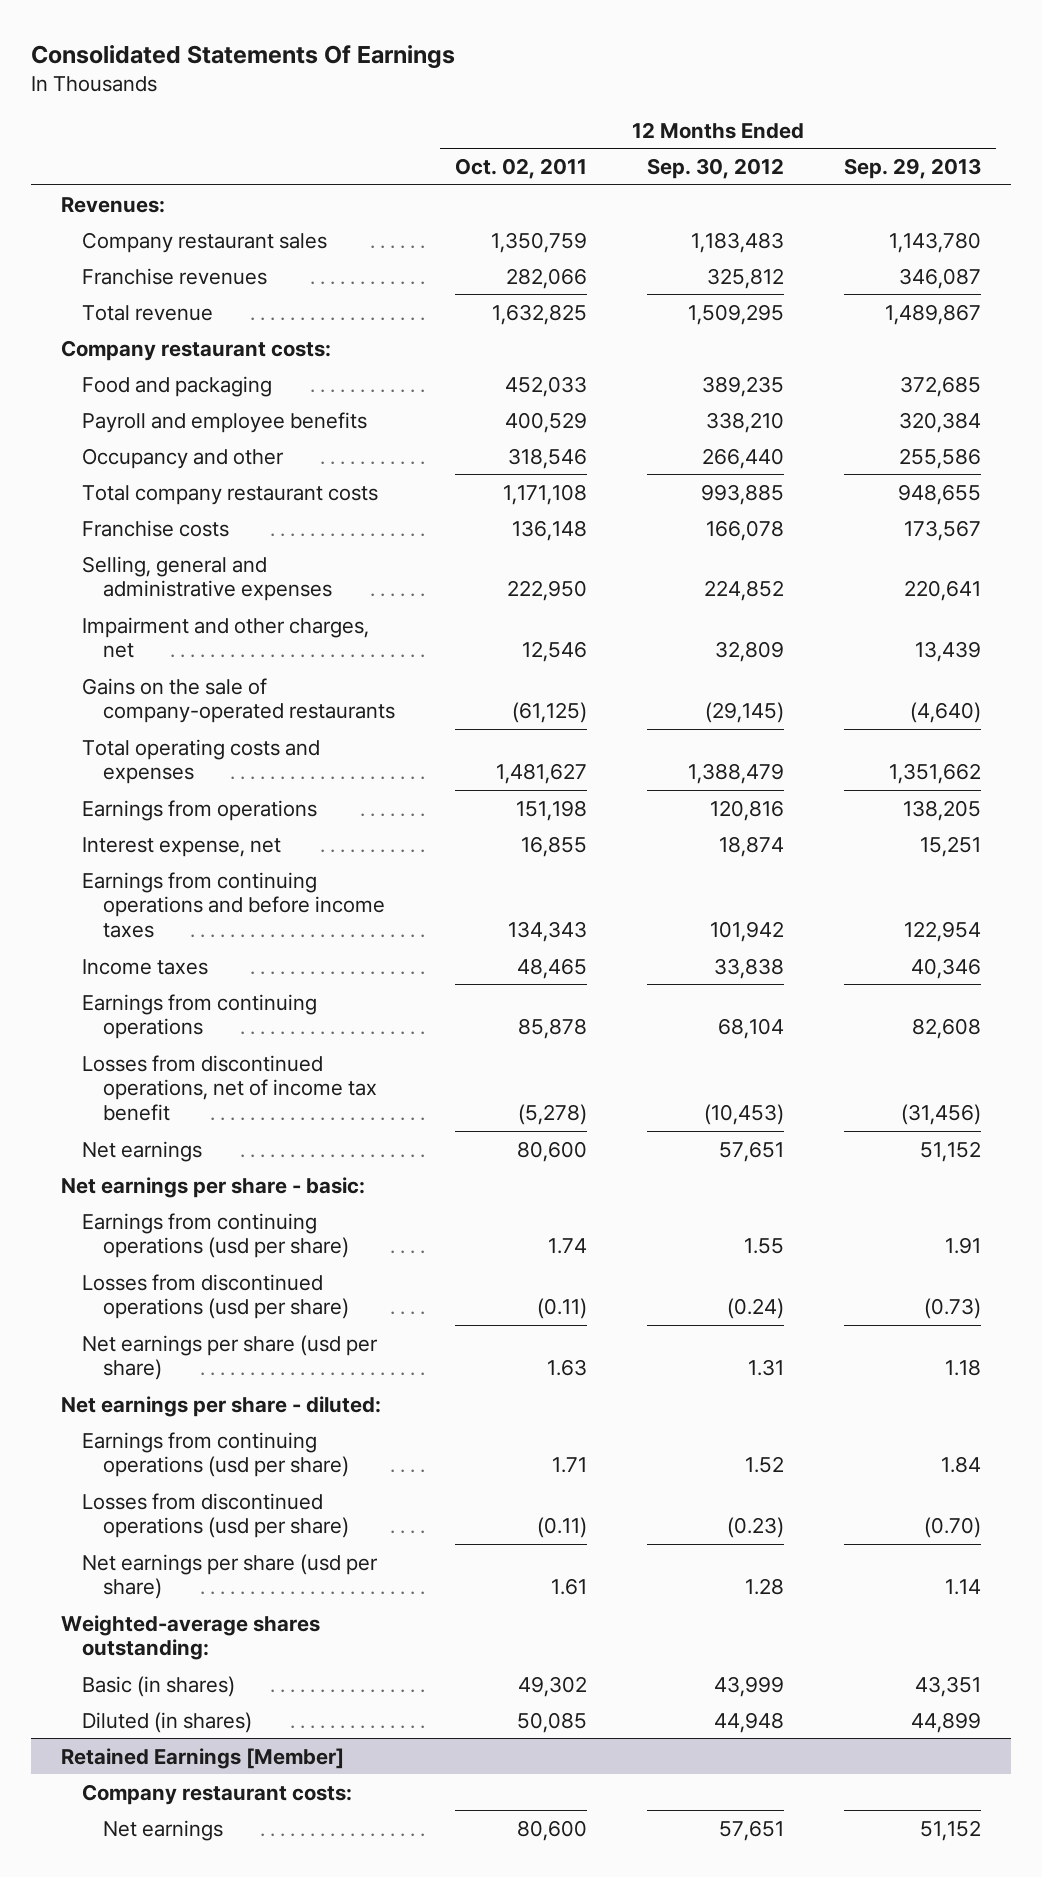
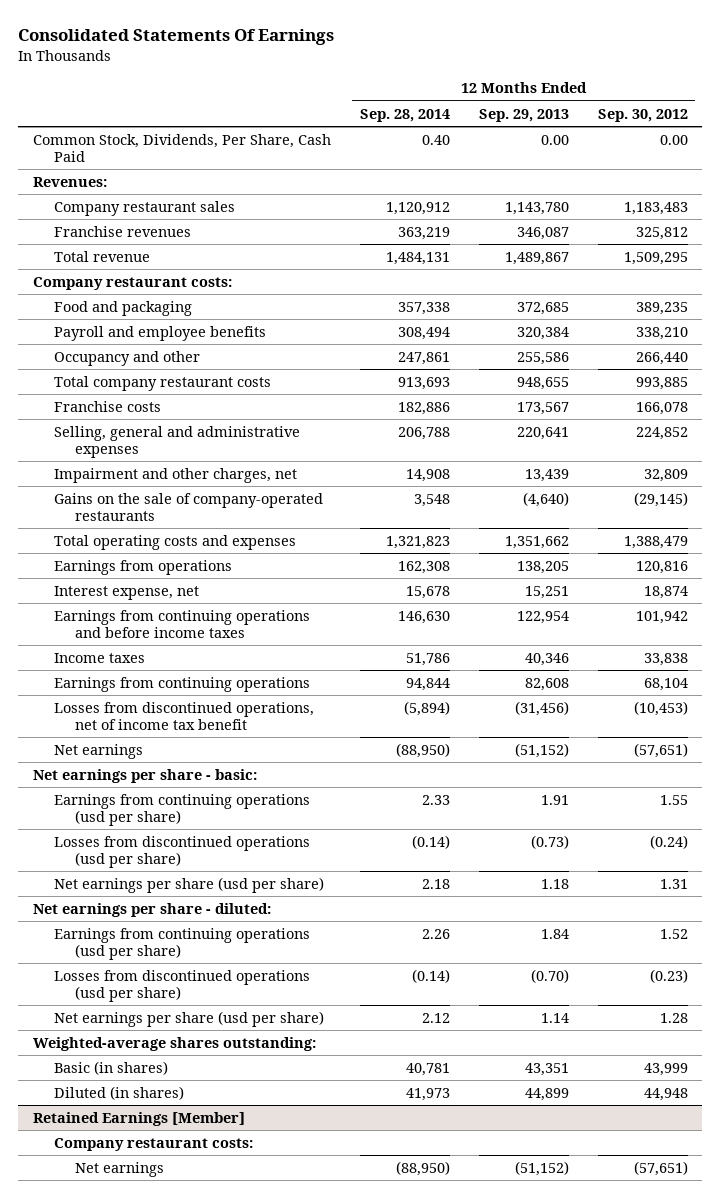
- | 12 Months Ended Oct. 02, 2011 | 12 Months Ended Sep. 30, 2012 | 12 Months Ended Sep. 29, 2013
+ | 12 Months Ended Sep. 28, 2014 | 12 Months Ended Sep. 29, 2013 | 12 Months Ended Sep. 30, 2012
+ Common Stock, Dividends, Per Share, Cash Paid | 0.40 | 0.00 | 0.00
- Net earnings | 80,600 | 57,651 | 51,152
+ Net earnings | (88,950) | (51,152) | (57,651)
@ Retained Earnings [Member]
- Net earnings | 80,600 | 57,651 | 51,152
+ Net earnings | (88,950) | (51,152) | (57,651)

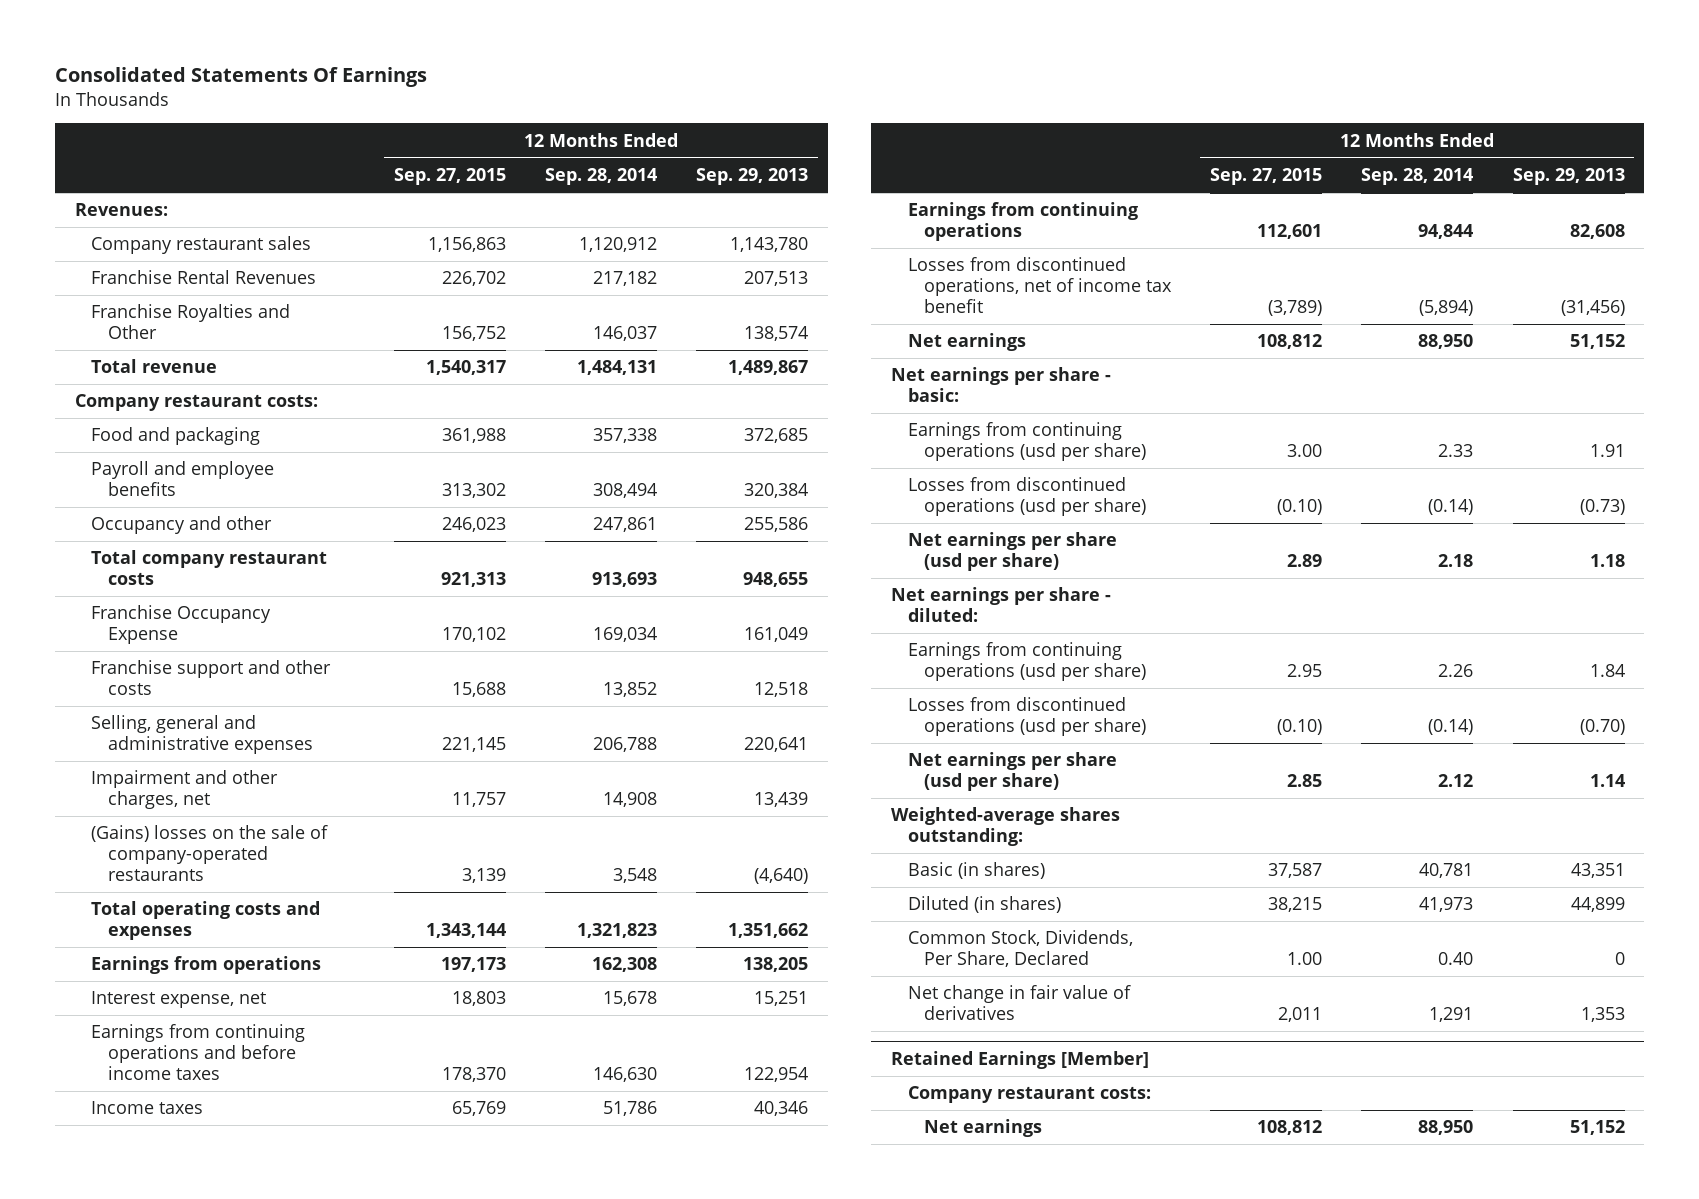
- | 12 Months Ended Sep. 28, 2014 | 12 Months Ended Sep. 29, 2013 | 12 Months Ended Sep. 30, 2012
+ | 12 Months Ended Sep. 27, 2015 | 12 Months Ended Sep. 28, 2014 | 12 Months Ended Sep. 29, 2013
- Common Stock, Dividends, Per Share, Cash Paid | 0.40 | 0.00 | 0.00
- Franchise revenues | 363,219 | 346,087 | 325,812
+ Franchise Rental Revenues | 226,702 | 217,182 | 207,513
+ Franchise Royalties and Other | 156,752 | 146,037 | 138,574
- Franchise costs | 182,886 | 173,567 | 166,078
+ Franchise Occupancy Expense | 170,102 | 169,034 | 161,049
+ Franchise support and other costs | 15,688 | 13,852 | 12,518
- Gains on the sale of company-operated restaurants | 3,548 | (4,640) | (29,145)
+ (Gains) losses on the sale of company-operated restaurants | 3,139 | 3,548 | (4,640)
- Net earnings | (88,950) | (51,152) | (57,651)
+ Net earnings | 108,812 | 88,950 | 51,152
+ Common Stock, Dividends, Per Share, Declared | 1.00 | 0.40 | 0
+ Net change in fair value of derivatives | 2,011 | 1,291 | 1,353
@ Retained Earnings [Member]
- Net earnings | (88,950) | (51,152) | (57,651)
+ Net earnings | 108,812 | 88,950 | 51,152

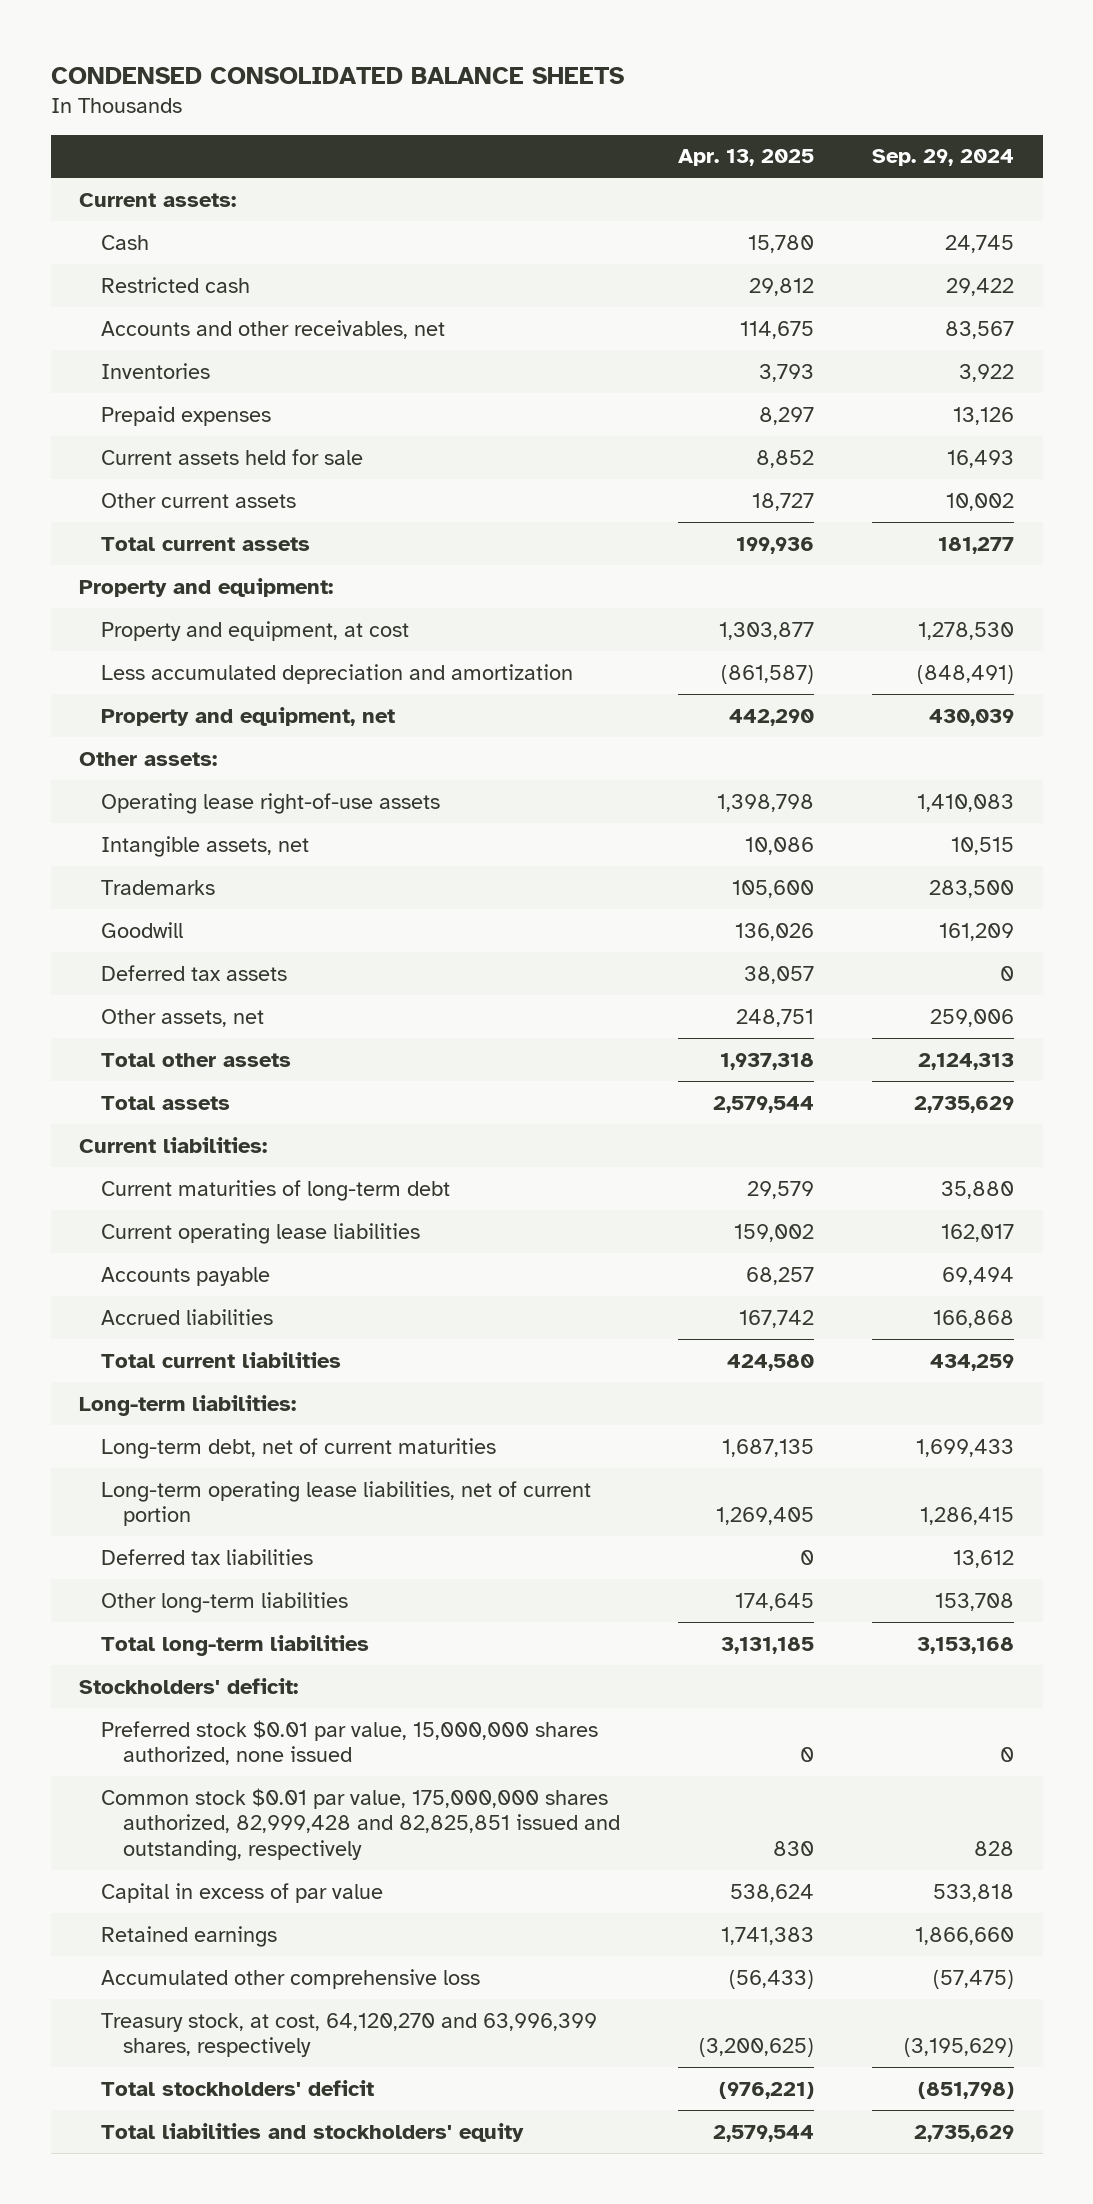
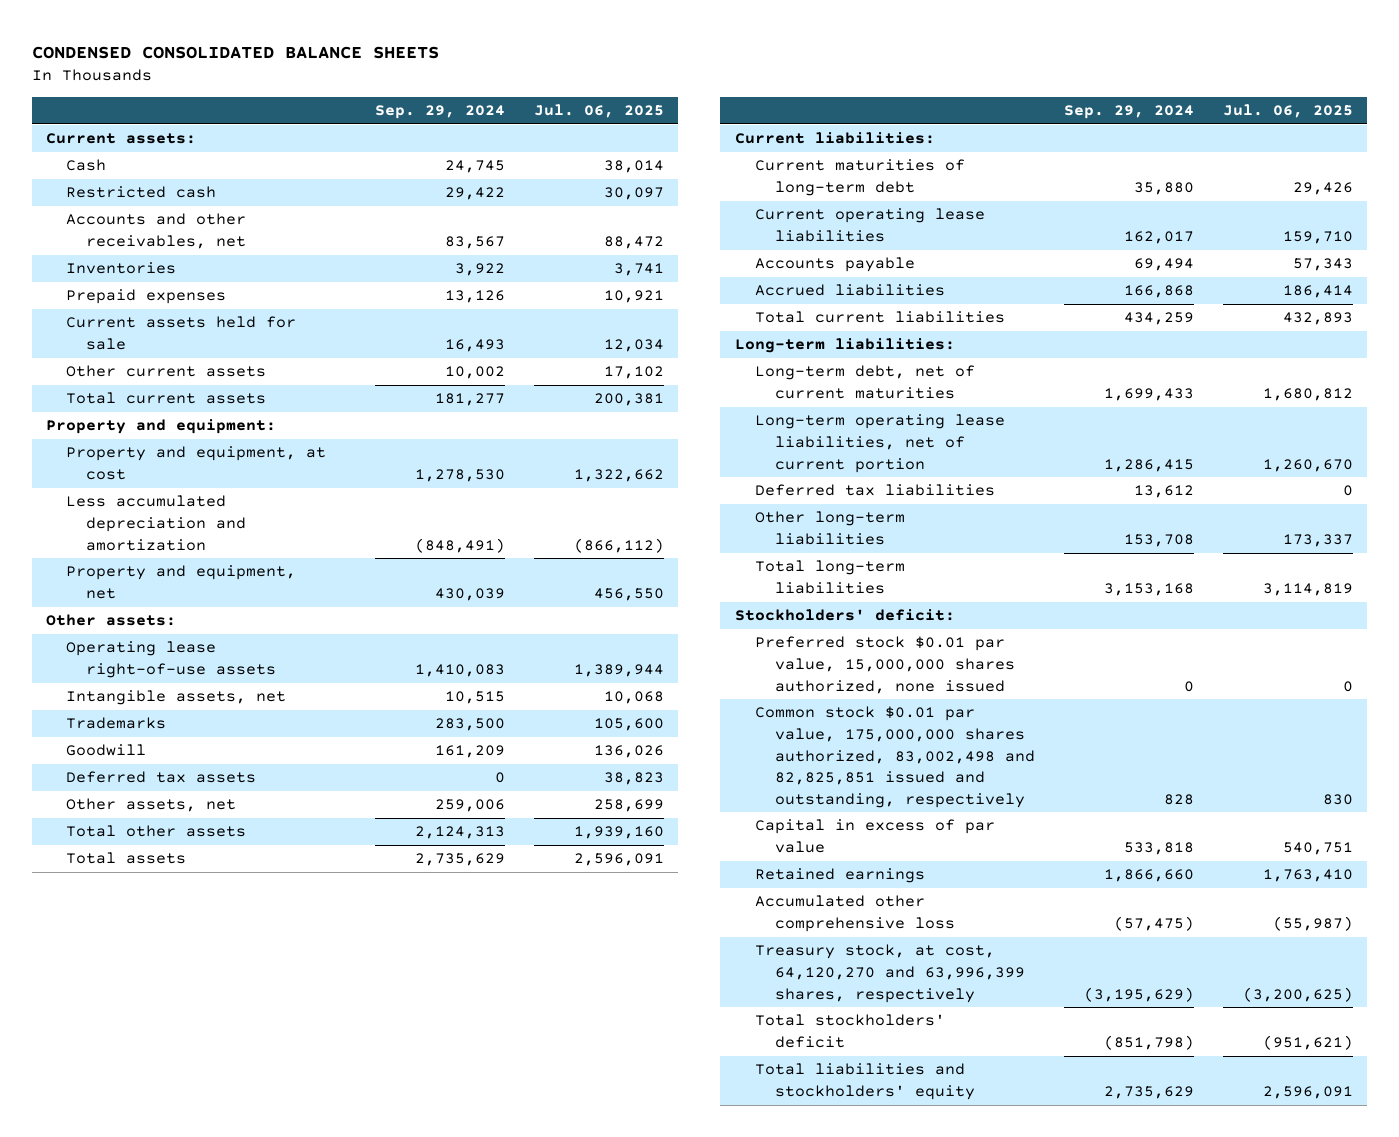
- | Apr. 13, 2025 | Sep. 29, 2024
+ | Sep. 29, 2024 | Jul. 06, 2025
- Common stock $0.01 par value, 175,000,000 shares authorized, 82,999,428 and 82,825,851 issued and outstanding, respectively | 830 | 828
+ Common stock $0.01 par value, 175,000,000 shares authorized, 83,002,498 and 82,825,851 issued and outstanding, respectively | 828 | 830

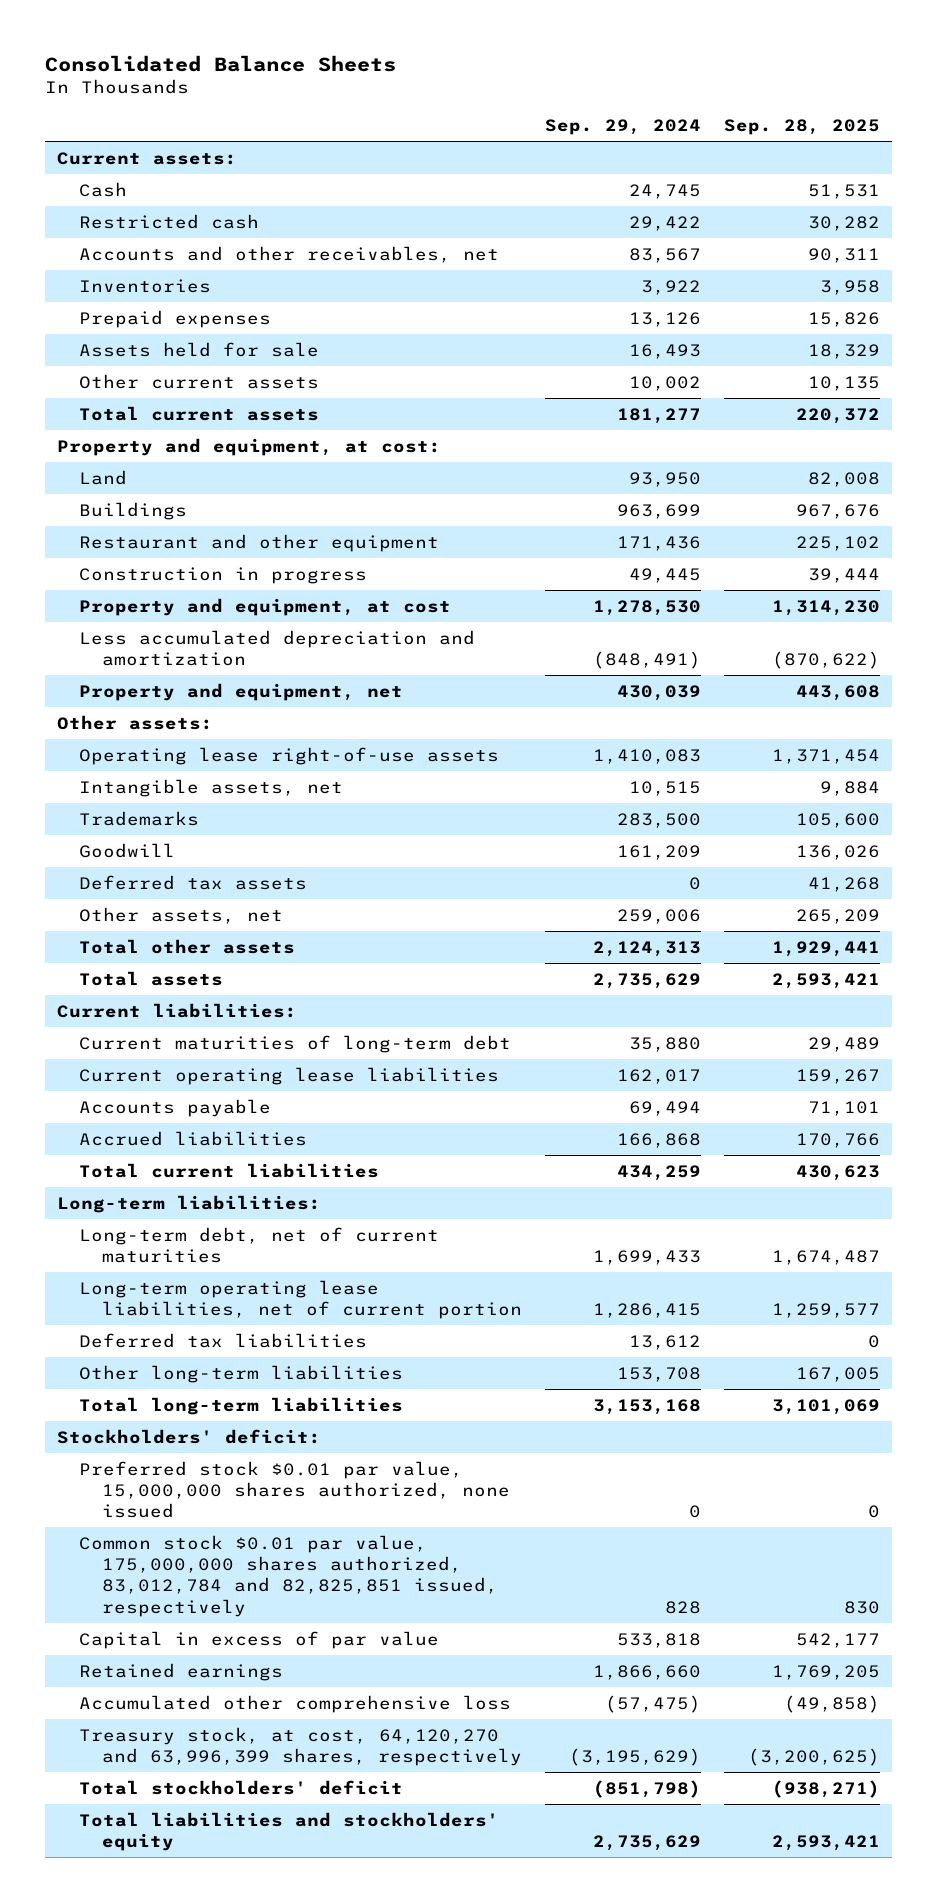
- CONDENSED CONSOLIDATED BALANCE SHEETS
+ Consolidated Balance Sheets
- | Sep. 29, 2024 | Jul. 06, 2025
+ | Sep. 29, 2024 | Sep. 28, 2025
- Current assets held for sale | 16,493 | 12,034
+ Assets held for sale | 16,493 | 18,329
- Property and equipment:
+ Property and equipment, at cost:
+ Land | 93,950 | 82,008
+ Buildings | 963,699 | 967,676
+ Restaurant and other equipment | 171,436 | 225,102
+ Construction in progress | 49,445 | 39,444
- Common stock $0.01 par value, 175,000,000 shares authorized, 83,002,498 and 82,825,851 issued and outstanding, respectively | 828 | 830
+ Common stock $0.01 par value, 175,000,000 shares authorized, 83,012,784 and 82,825,851 issued, respectively | 828 | 830

